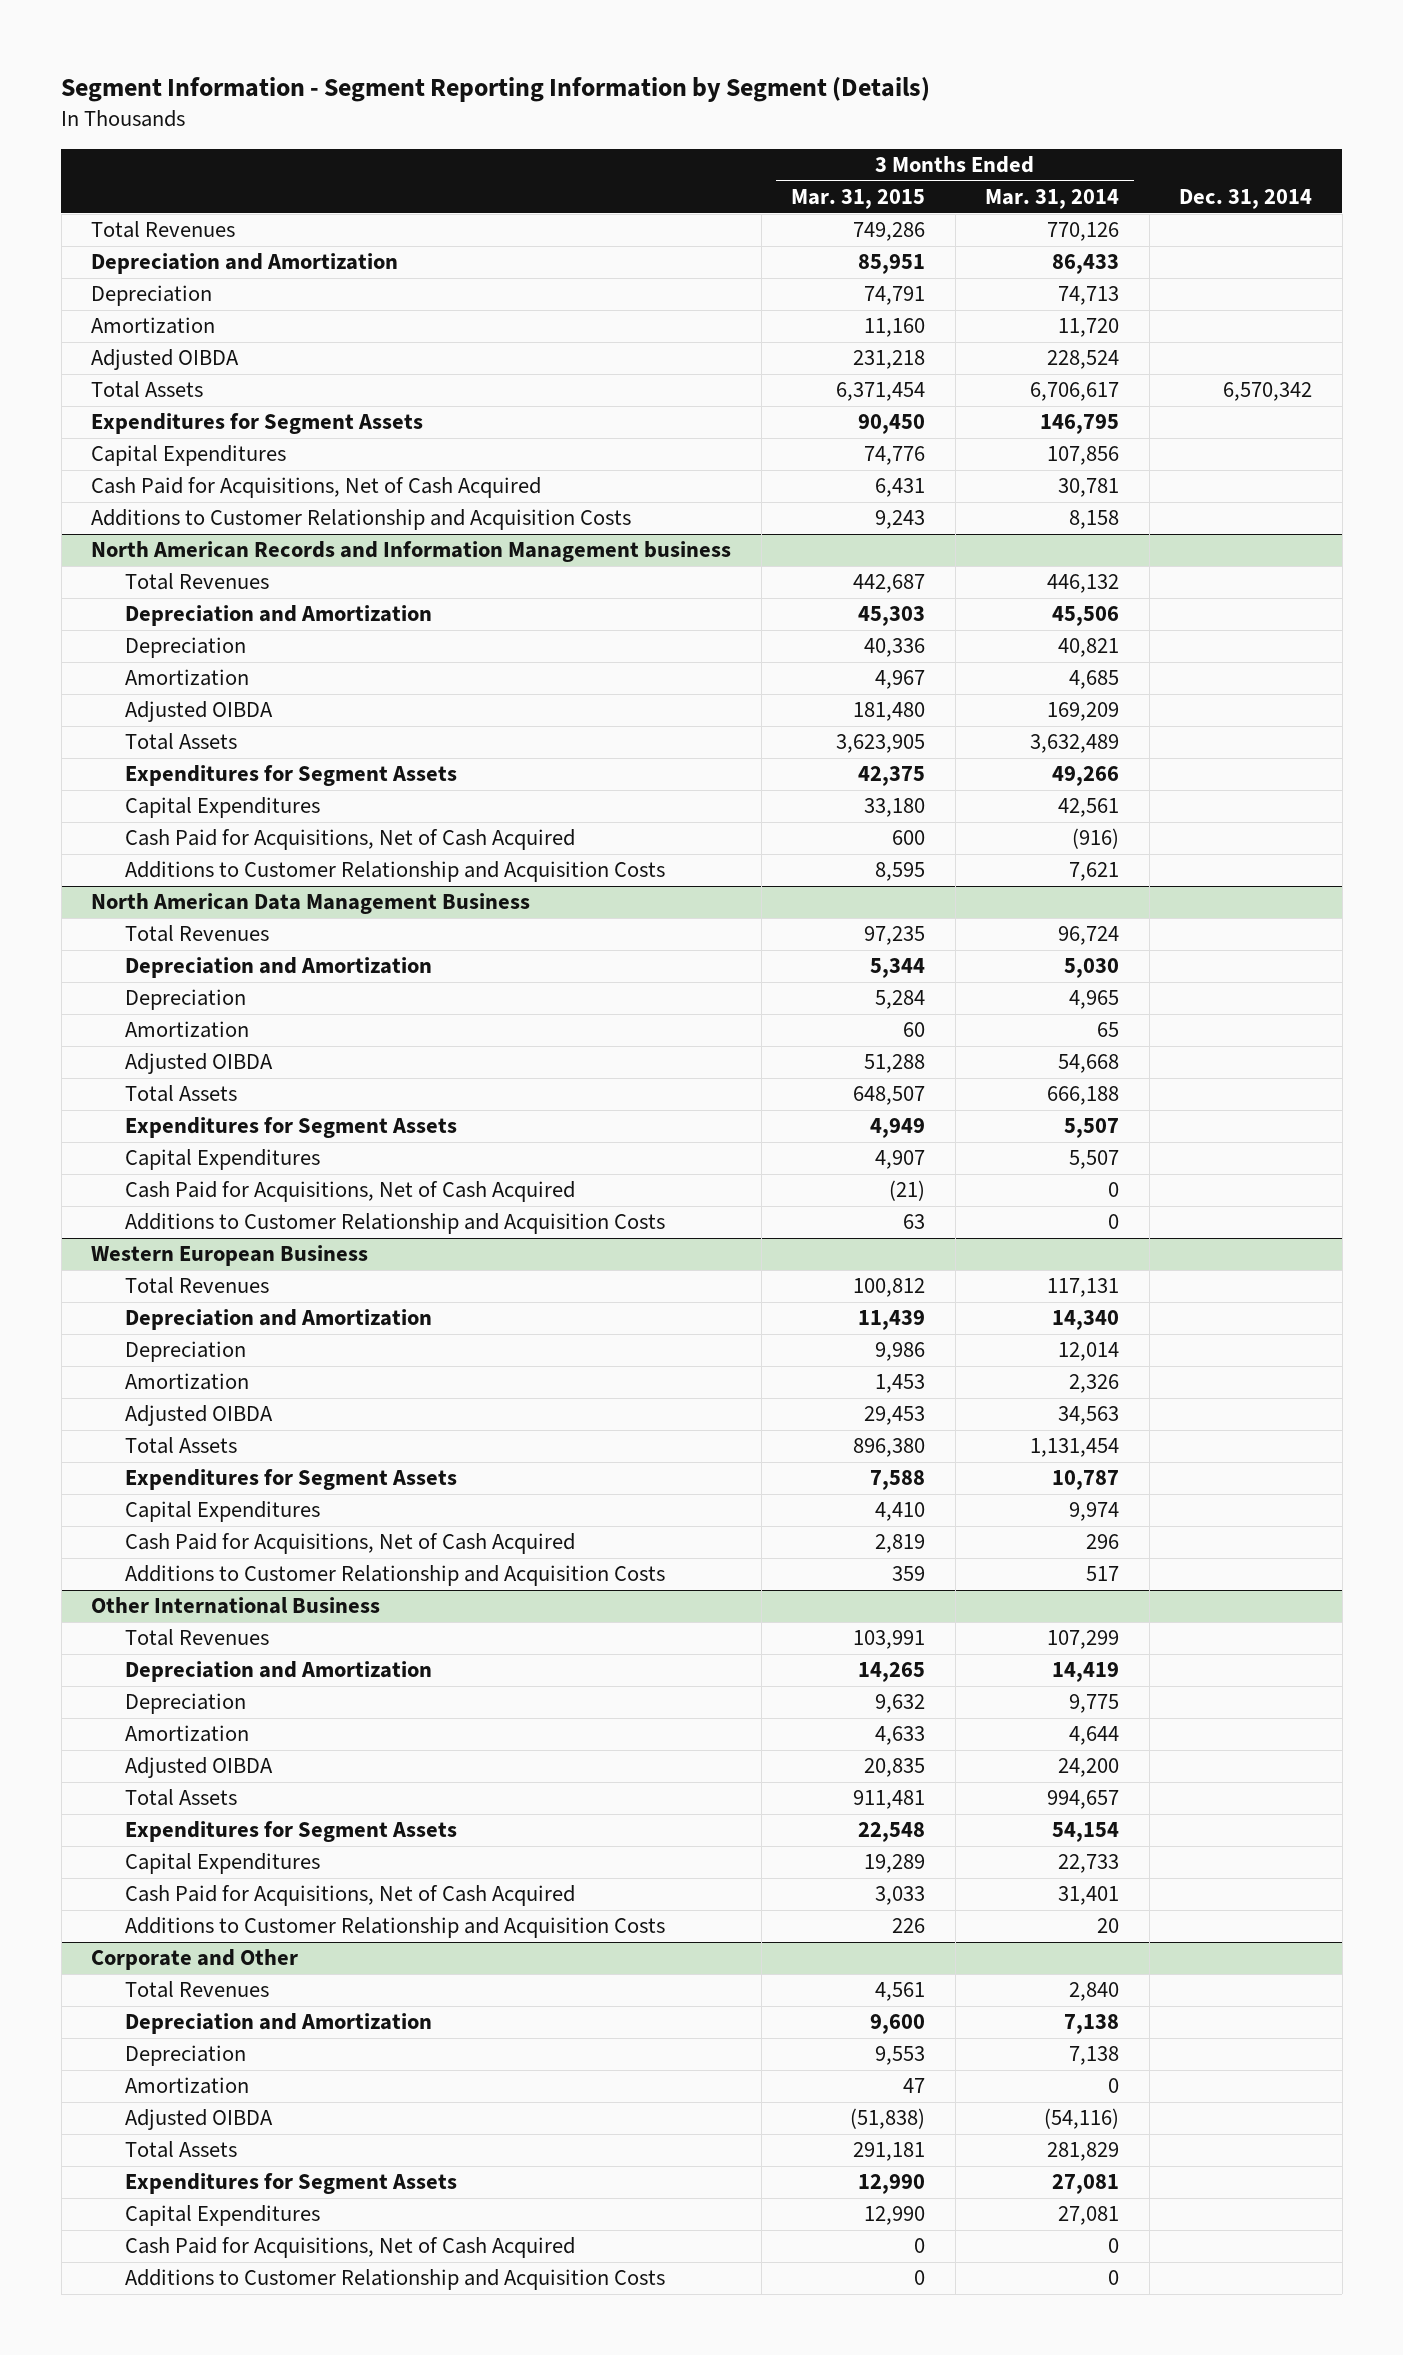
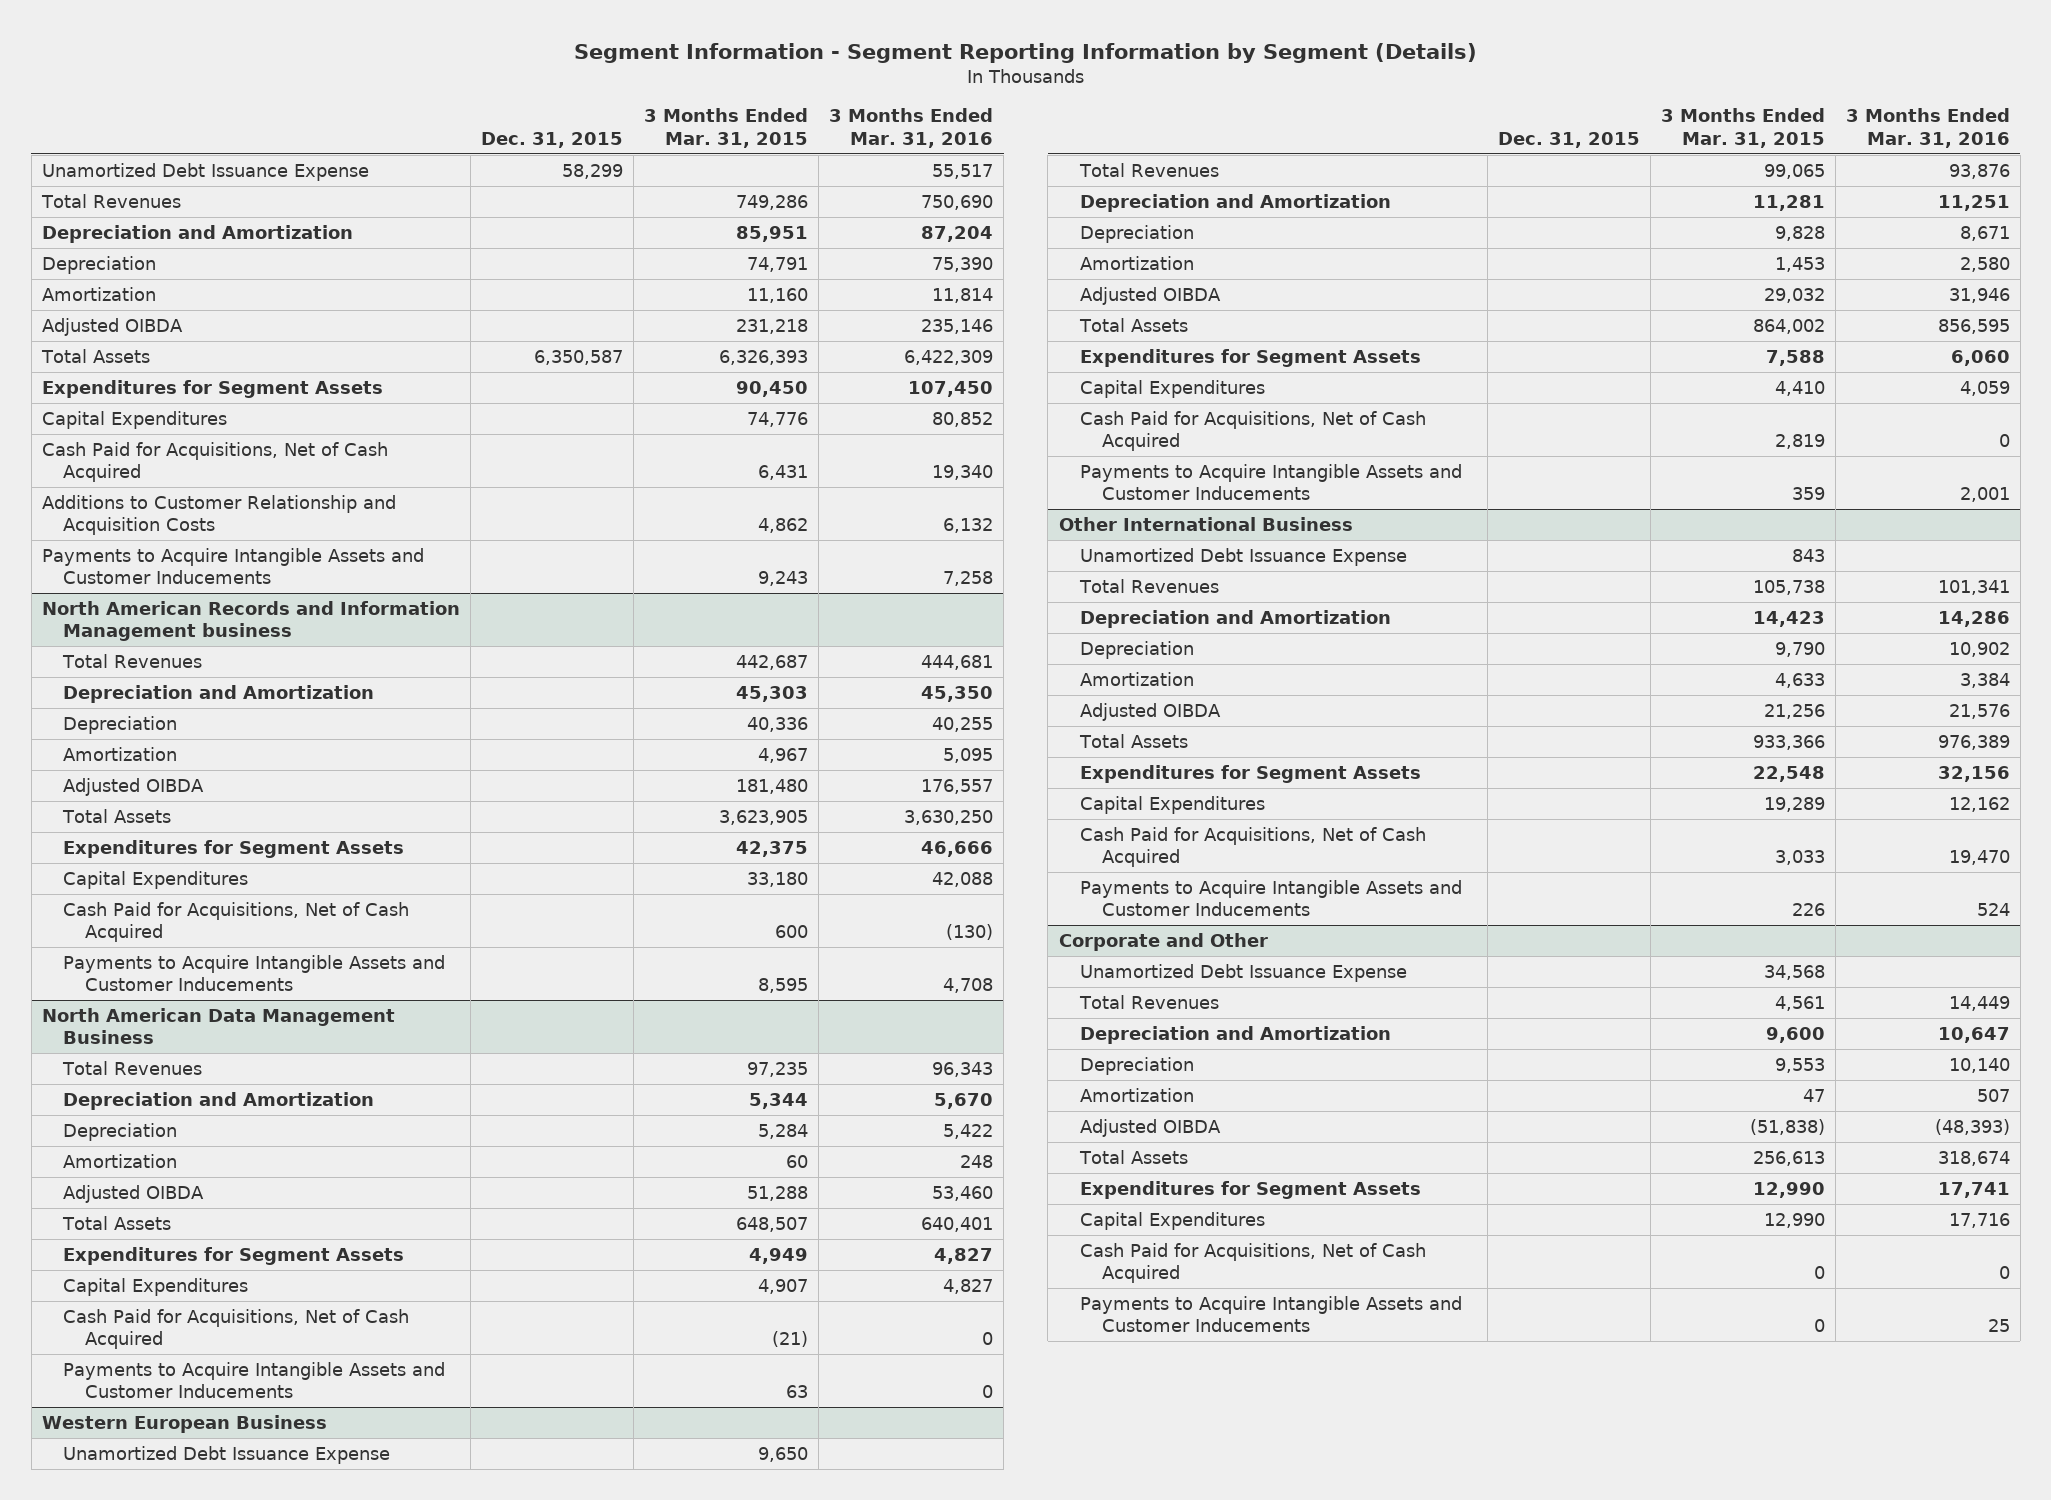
- | 3 Months Ended Mar. 31, 2015 | 3 Months Ended Mar. 31, 2014 | Dec. 31, 2014
+ | Dec. 31, 2015 | 3 Months Ended Mar. 31, 2015 | 3 Months Ended Mar. 31, 2016
+ Unamortized Debt Issuance Expense | 58,299 | | 55,517
- Total Assets | 6,371,454 | 6,706,617 | 6,570,342
+ Total Assets | 6,350,587 | 6,326,393 | 6,422,309
- Additions to Customer Relationship and Acquisition Costs | 9,243 | 8,158 |
+ Additions to Customer Relationship and Acquisition Costs | | 4,862 | 6,132
+ Payments to Acquire Intangible Assets and Customer Inducements | | 9,243 | 7,258
@ North American Records and Information Management business
- Additions to Customer Relationship and Acquisition Costs | 8,595 | 7,621 |
+ Payments to Acquire Intangible Assets and Customer Inducements | | 8,595 | 4,708
@ North American Data Management Business
- Additions to Customer Relationship and Acquisition Costs | 63 | 0 |
+ Payments to Acquire Intangible Assets and Customer Inducements | | 63 | 0
@ Western European Business
- Total Revenues | 100,812 | 117,131 |
- Depreciation and Amortization | 11,439 | 14,340 |
- Depreciation | 9,986 | 12,014 |
+ Unamortized Debt Issuance Expense | | 9,650 |
+ Total Revenues | | 99,065 | 93,876
+ Depreciation and Amortization | | 11,281 | 11,251
+ Depreciation | | 9,828 | 8,671
- Adjusted OIBDA | 29,453 | 34,563 |
- Total Assets | 896,380 | 1,131,454 |
+ Adjusted OIBDA | | 29,032 | 31,946
+ Total Assets | | 864,002 | 856,595
- Additions to Customer Relationship and Acquisition Costs | 359 | 517 |
+ Payments to Acquire Intangible Assets and Customer Inducements | | 359 | 2,001
@ Other International Business
- Total Revenues | 103,991 | 107,299 |
- Depreciation and Amortization | 14,265 | 14,419 |
- Depreciation | 9,632 | 9,775 |
+ Unamortized Debt Issuance Expense | | 843 |
+ Total Revenues | | 105,738 | 101,341
+ Depreciation and Amortization | | 14,423 | 14,286
+ Depreciation | | 9,790 | 10,902
- Adjusted OIBDA | 20,835 | 24,200 |
- Total Assets | 911,481 | 994,657 |
+ Adjusted OIBDA | | 21,256 | 21,576
+ Total Assets | | 933,366 | 976,389
- Additions to Customer Relationship and Acquisition Costs | 226 | 20 |
+ Payments to Acquire Intangible Assets and Customer Inducements | | 226 | 524
@ Corporate and Other
+ Unamortized Debt Issuance Expense | | 34,568 |
- Total Assets | 291,181 | 281,829 |
+ Total Assets | | 256,613 | 318,674
- Additions to Customer Relationship and Acquisition Costs | 0 | 0 |
+ Payments to Acquire Intangible Assets and Customer Inducements | | 0 | 25

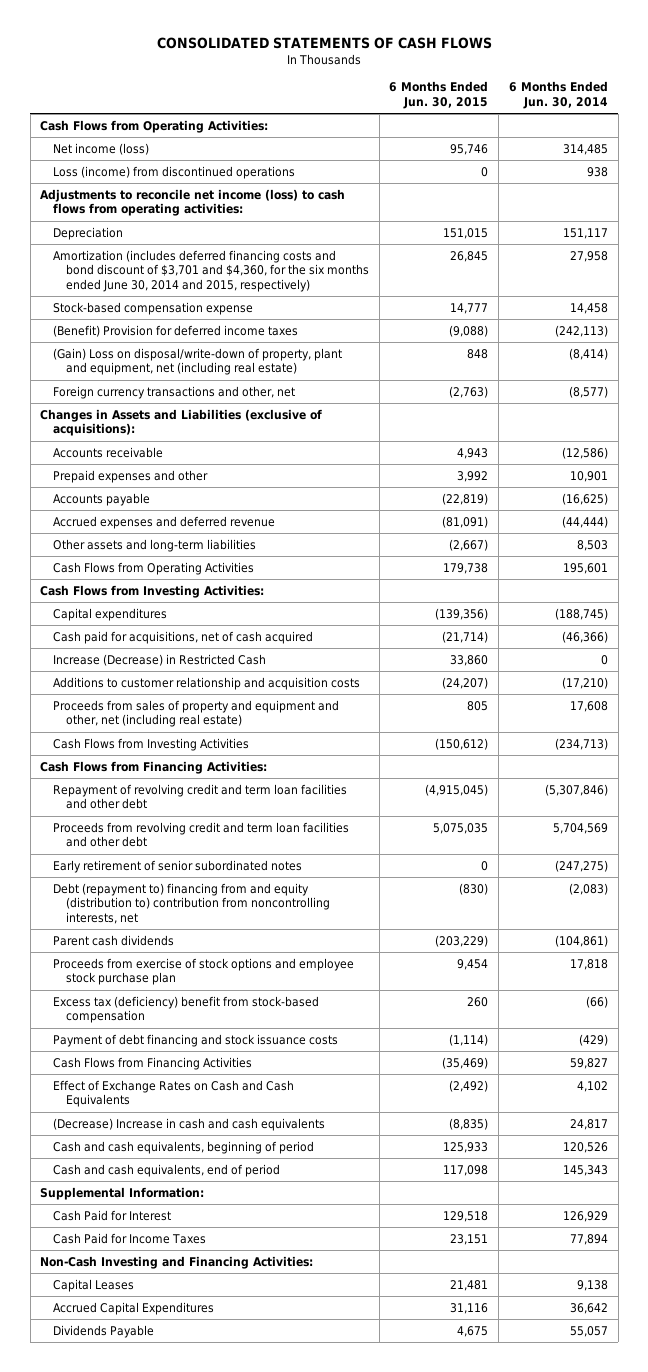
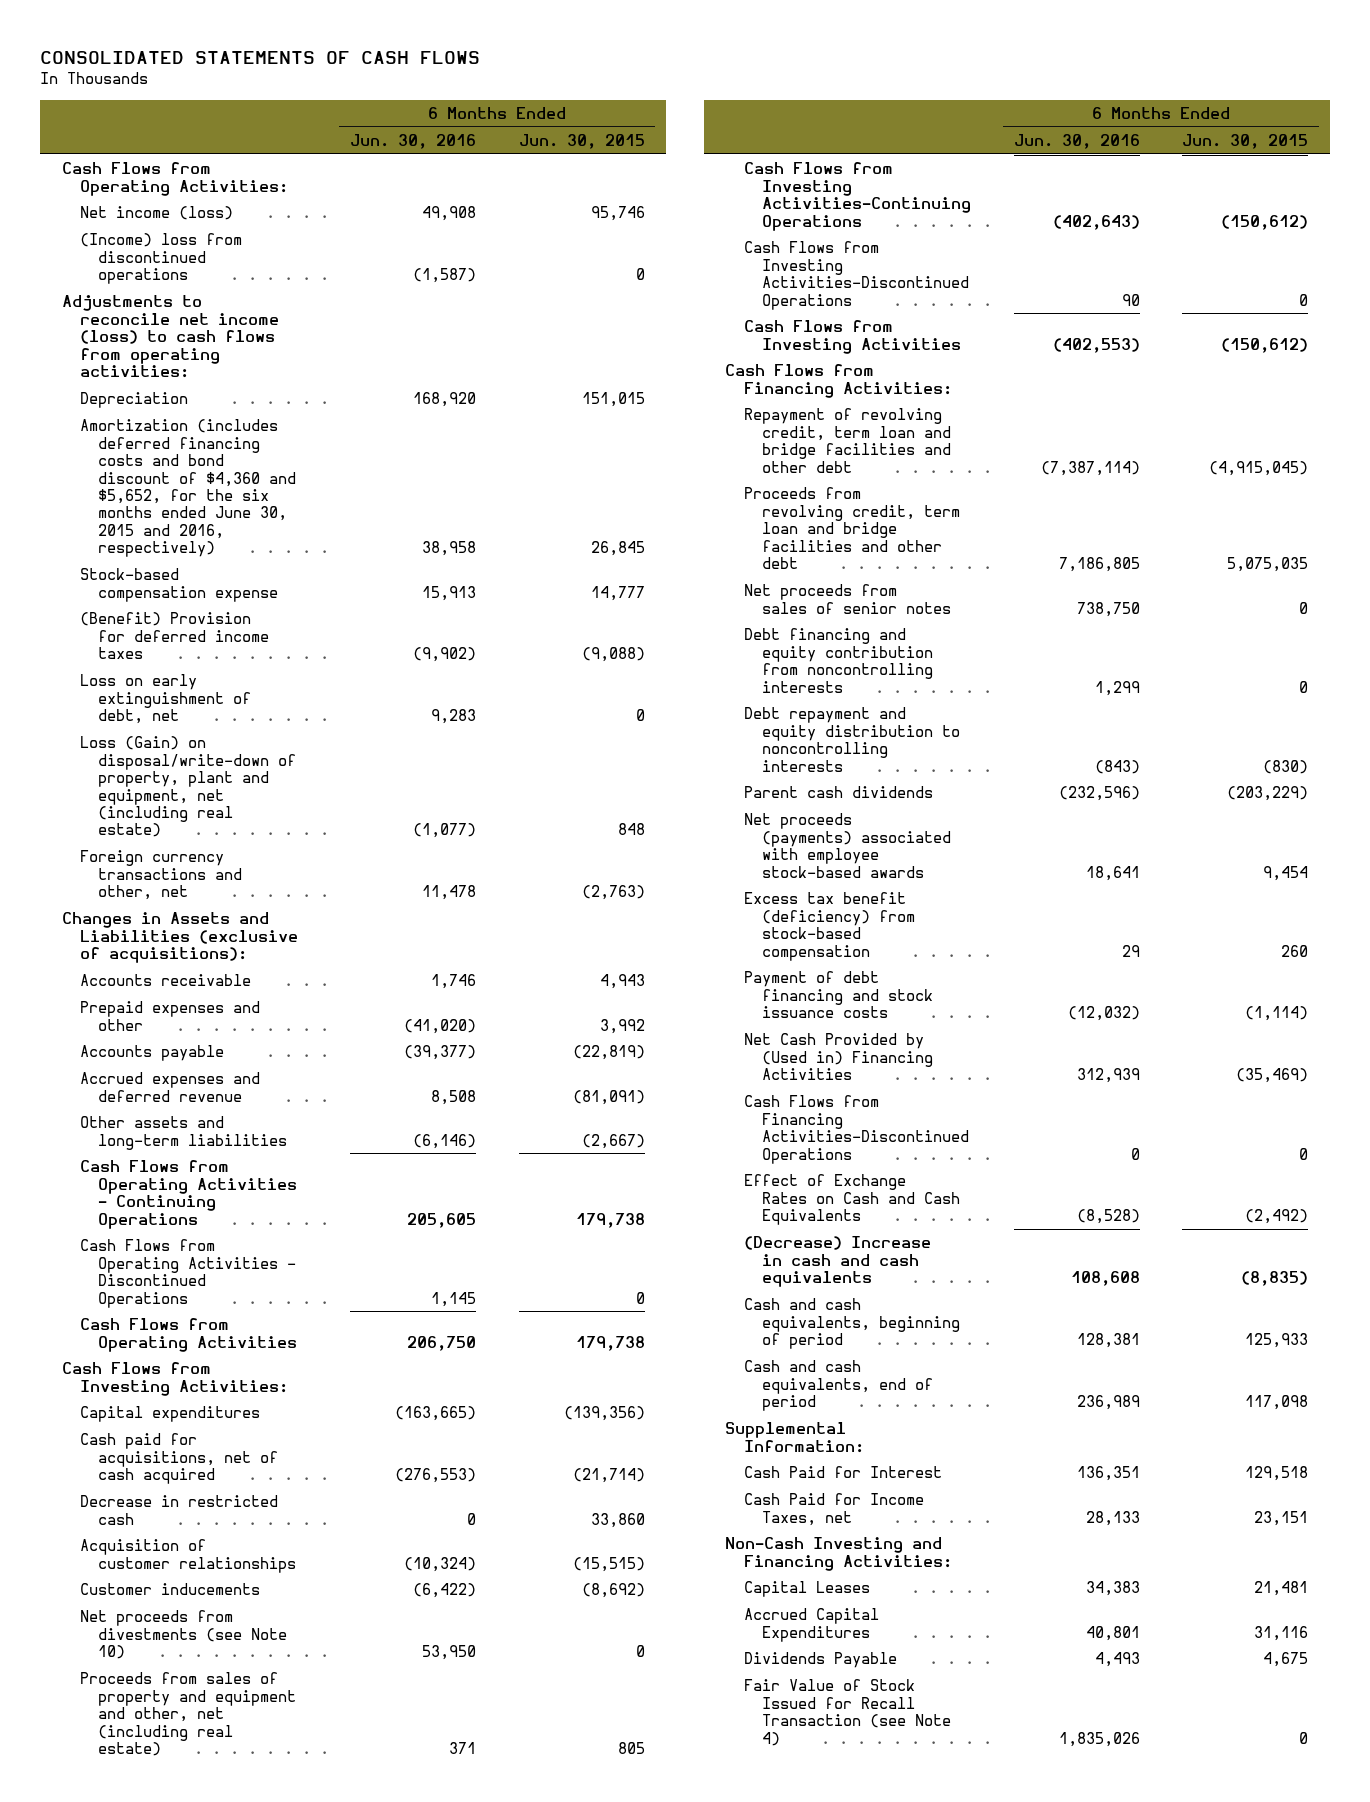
- | 6 Months Ended Jun. 30, 2015 | 6 Months Ended Jun. 30, 2014
+ | 6 Months Ended Jun. 30, 2016 | 6 Months Ended Jun. 30, 2015
- Loss (income) from discontinued operations | 0 | 938
+ (Income) loss from discontinued operations | (1,587) | 0
- Amortization (includes deferred financing costs and bond discount of $3,701 and $4,360, for the six months ended June 30, 2014 and 2015, respectively) | 26,845 | 27,958
+ Amortization (includes deferred financing costs and bond discount of $4,360 and $5,652, for the six months ended June 30, 2015 and 2016, respectively) | 38,958 | 26,845
- (Gain) Loss on disposal/write-down of property, plant and equipment, net (including real estate) | 848 | (8,414)
+ Loss on early extinguishment of debt, net | 9,283 | 0
+ Loss (Gain) on disposal/write-down of property, plant and equipment, net (including real estate) | (1,077) | 848
+ Cash Flows from Operating Activities - Continuing Operations | 205,605 | 179,738
+ Cash Flows from Operating Activities - Discontinued Operations | 1,145 | 0
- Increase (Decrease) in Restricted Cash | 33,860 | 0
- Additions to customer relationship and acquisition costs | (24,207) | (17,210)
+ Decrease in restricted cash | 0 | 33,860
+ Acquisition of customer relationships | (10,324) | (15,515)
+ Customer inducements | (6,422) | (8,692)
+ Net proceeds from divestments (see Note 10) | 53,950 | 0
+ Cash Flows from Investing Activities-Continuing Operations | (402,643) | (150,612)
+ Cash Flows from Investing Activities-Discontinued Operations | 90 | 0
- Repayment of revolving credit and term loan facilities and other debt | (4,915,045) | (5,307,846)
- Proceeds from revolving credit and term loan facilities and other debt | 5,075,035 | 5,704,569
- Early retirement of senior subordinated notes | 0 | (247,275)
- Debt (repayment to) financing from and equity (distribution to) contribution from noncontrolling interests, net | (830) | (2,083)
+ Repayment of revolving credit, term loan and bridge facilities and other debt | (7,387,114) | (4,915,045)
+ Proceeds from revolving credit, term loan and bridge facilities and other debt | 7,186,805 | 5,075,035
+ Net proceeds from sales of senior notes | 738,750 | 0
+ Debt financing and equity contribution from noncontrolling interests | 1,299 | 0
+ Debt repayment and equity distribution to noncontrolling interests | (843) | (830)
- Proceeds from exercise of stock options and employee stock purchase plan | 9,454 | 17,818
- Excess tax (deficiency) benefit from stock-based compensation | 260 | (66)
+ Net proceeds (payments) associated with employee stock-based awards | 18,641 | 9,454
+ Excess tax benefit (deficiency) from stock-based compensation | 29 | 260
- Cash Flows from Financing Activities | (35,469) | 59,827
+ Net Cash Provided by (Used in) Financing Activities | 312,939 | (35,469)
+ Cash Flows from Financing Activities-Discontinued Operations | 0 | 0
- Cash Paid for Income Taxes | 23,151 | 77,894
+ Cash Paid for Income Taxes, net | 28,133 | 23,151
+ Fair Value of Stock Issued for Recall Transaction (see Note 4) | 1,835,026 | 0

